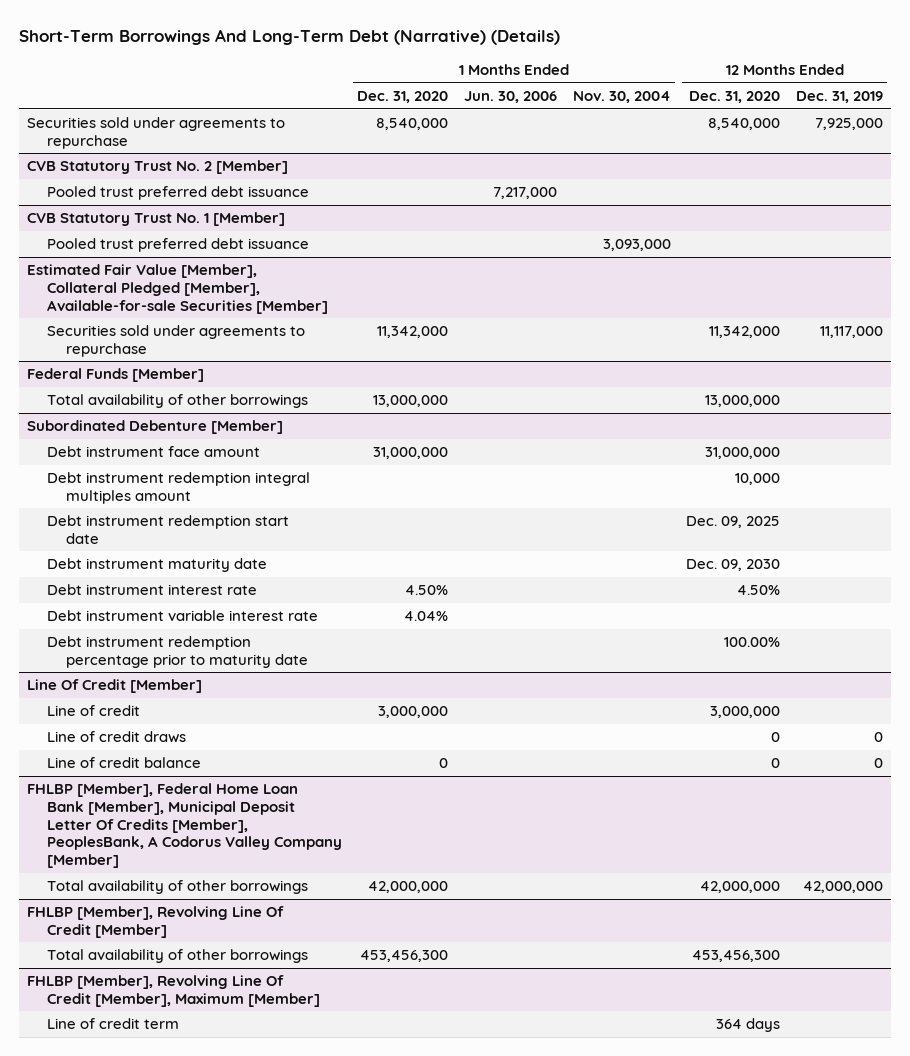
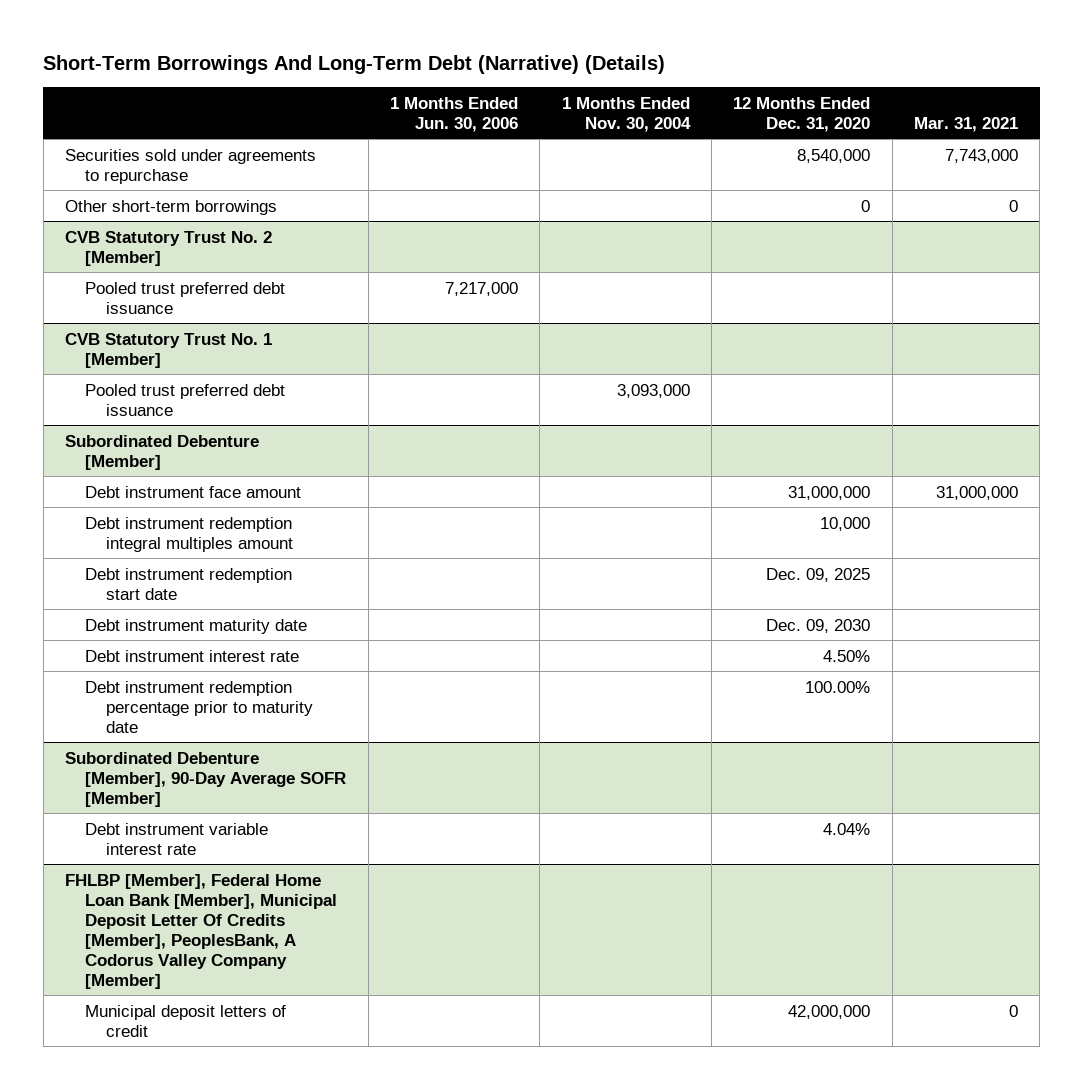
- | 1 Months Ended Dec. 31, 2020 | 1 Months Ended Jun. 30, 2006 | 1 Months Ended Nov. 30, 2004 | 12 Months Ended Dec. 31, 2020 | 12 Months Ended Dec. 31, 2019
+ | 1 Months Ended Jun. 30, 2006 | 1 Months Ended Nov. 30, 2004 | 12 Months Ended Dec. 31, 2020 | Mar. 31, 2021
+ Other short-term borrowings | | | 0 | 0
- Estimated Fair Value [Member], Collateral Pledged [Member], Available-for-sale Securities [Member]
- Securities sold under agreements to repurchase | 11,342,000 | | | 11,342,000 | 11,117,000
- Federal Funds [Member]
- Total availability of other borrowings | 13,000,000 | | | 13,000,000 |
@ Subordinated Debenture [Member]
- Debt instrument variable interest rate | 4.04% | | | |
- Line Of Credit [Member]
- Line of credit | 3,000,000 | | | 3,000,000 |
- Line of credit draws | | | | 0 | 0
- Line of credit balance | 0 | | | 0 | 0
+ Subordinated Debenture [Member], 90-Day Average SOFR [Member]
+ Debt instrument variable interest rate | | | 4.04% |
@ FHLBP [Member], Federal Home Loan Bank [Member], Municipal Deposit Letter Of Credits [Member], PeoplesBank, A Codorus Valley Company [Member]
- Total availability of other borrowings | 42,000,000 | | | 42,000,000 | 42,000,000
- FHLBP [Member], Revolving Line Of Credit [Member]
- Total availability of other borrowings | 453,456,300 | | | 453,456,300 |
- FHLBP [Member], Revolving Line Of Credit [Member], Maximum [Member]
- Line of credit term | | | | 364 days |
@ FHLBP [Member], Federal Home Loan Bank [Member], Municipal Deposit Letter Of Credits [Member], PeoplesBank, A Codorus Valley Company [Member]
+ Municipal deposit letters of credit | | | 42,000,000 | 0

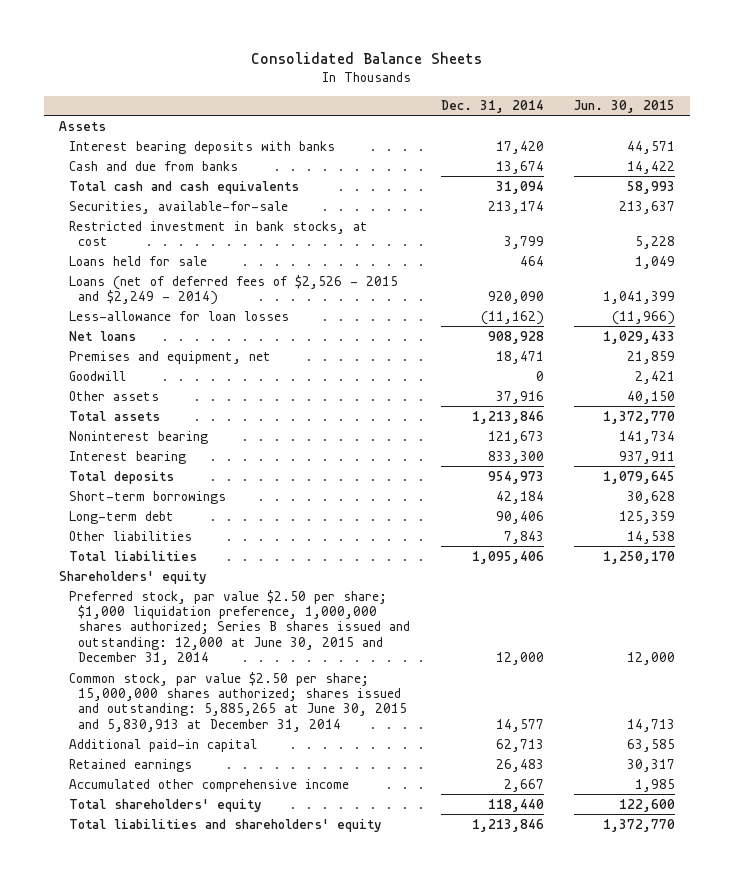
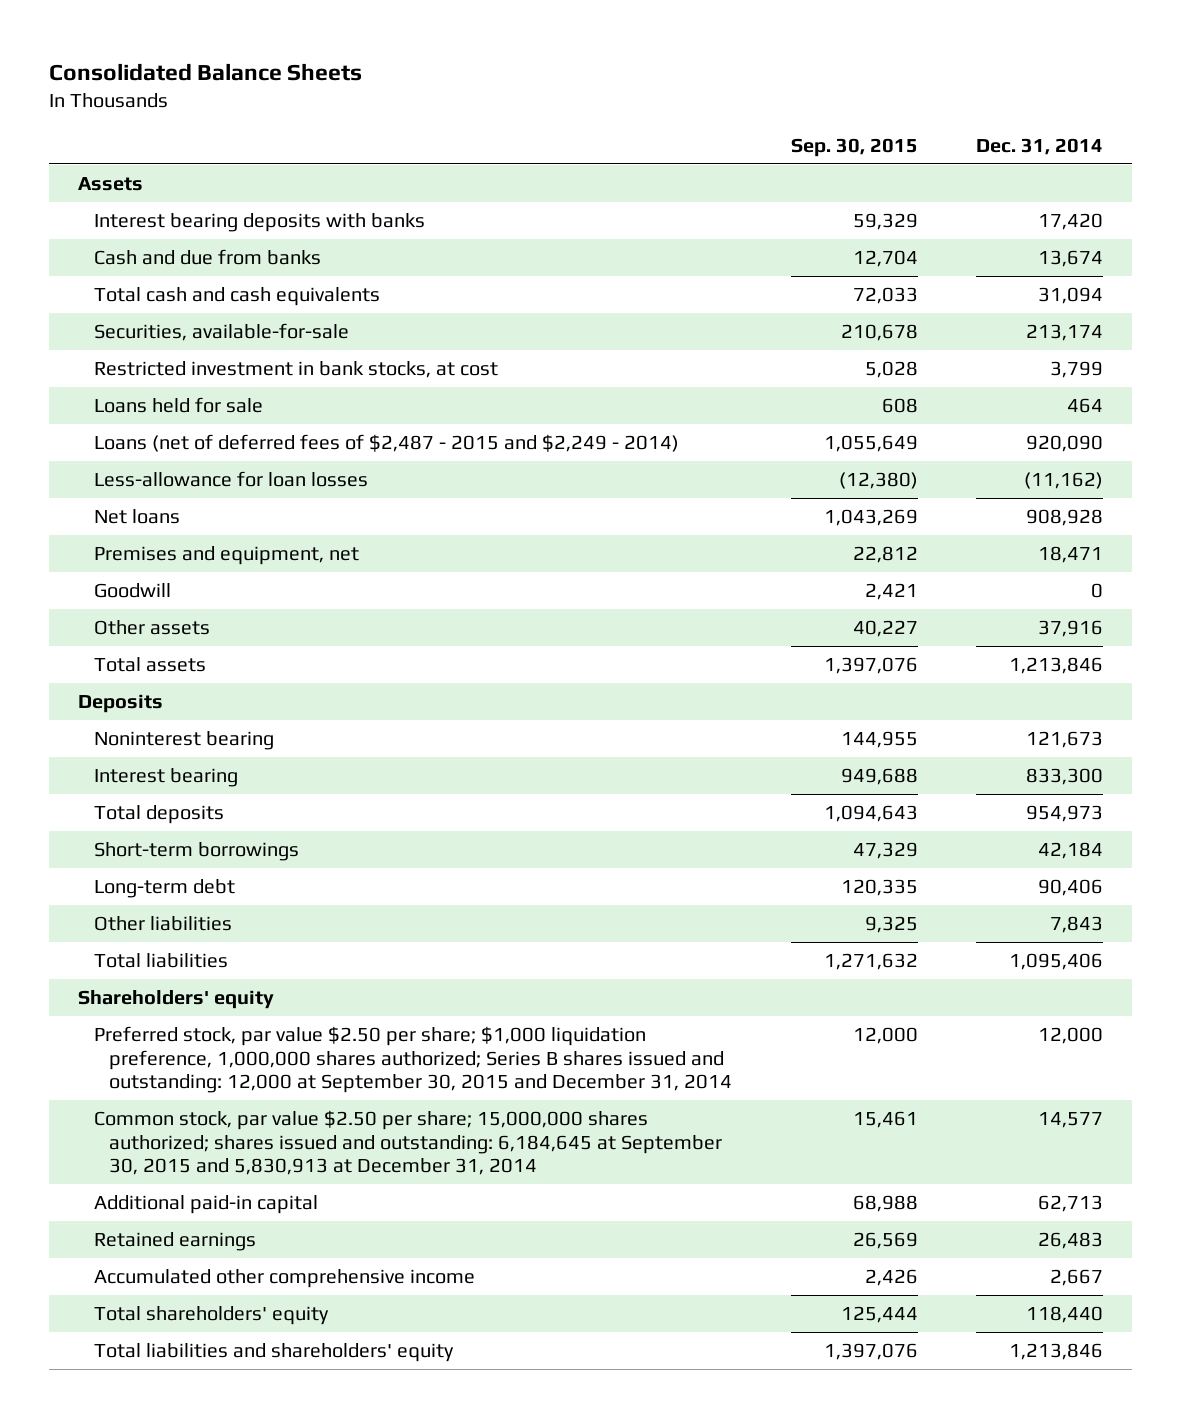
- | Dec. 31, 2014 | Jun. 30, 2015
+ | Sep. 30, 2015 | Dec. 31, 2014
- Loans (net of deferred fees of $2,526 - 2015 and $2,249 - 2014) | 920,090 | 1,041,399
+ Loans (net of deferred fees of $2,487 - 2015 and $2,249 - 2014) | 1,055,649 | 920,090
+ Deposits
- Preferred stock, par value $2.50 per share; $1,000 liquidation preference, 1,000,000 shares authorized; Series B shares issued and outstanding: 12,000 at June 30, 2015 and December 31, 2014 | 12,000 | 12,000
- Common stock, par value $2.50 per share; 15,000,000 shares authorized; shares issued and outstanding: 5,885,265 at June 30, 2015 and 5,830,913 at December 31, 2014 | 14,577 | 14,713
+ Preferred stock, par value $2.50 per share; $1,000 liquidation preference, 1,000,000 shares authorized; Series B shares issued and outstanding: 12,000 at September 30, 2015 and December 31, 2014 | 12,000 | 12,000
+ Common stock, par value $2.50 per share; 15,000,000 shares authorized; shares issued and outstanding: 6,184,645 at September 30, 2015 and 5,830,913 at December 31, 2014 | 15,461 | 14,577

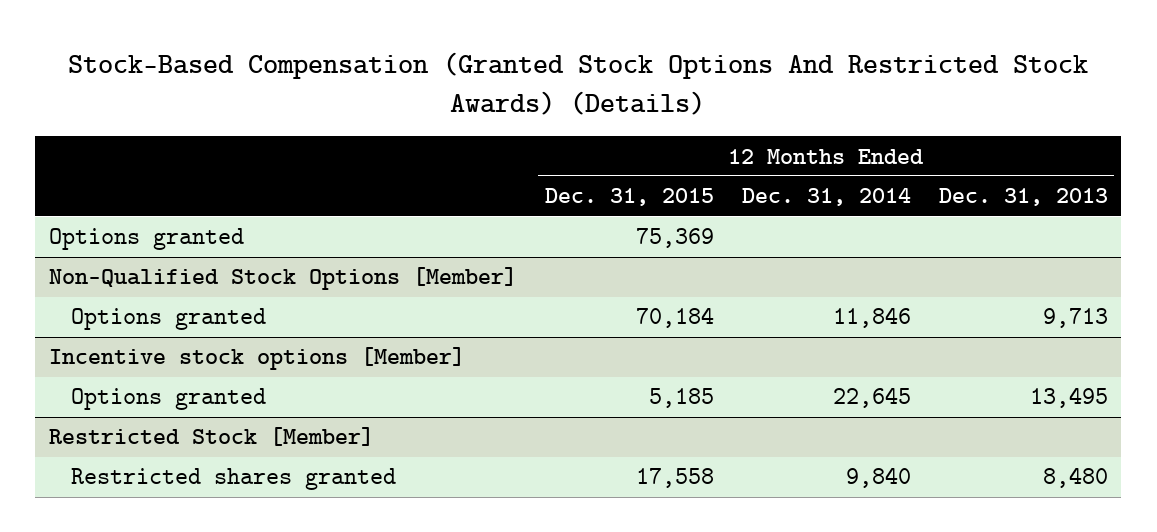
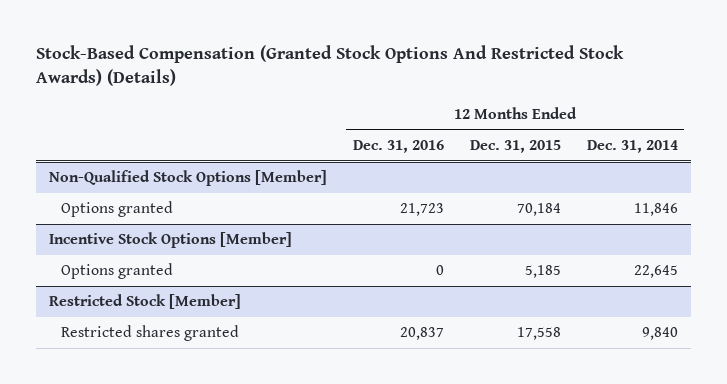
- | 12 Months Ended Dec. 31, 2015 | 12 Months Ended Dec. 31, 2014 | 12 Months Ended Dec. 31, 2013
+ | 12 Months Ended Dec. 31, 2016 | 12 Months Ended Dec. 31, 2015 | 12 Months Ended Dec. 31, 2014
- Options granted | 75,369 | |
- Incentive stock options [Member]
+ Incentive Stock Options [Member]

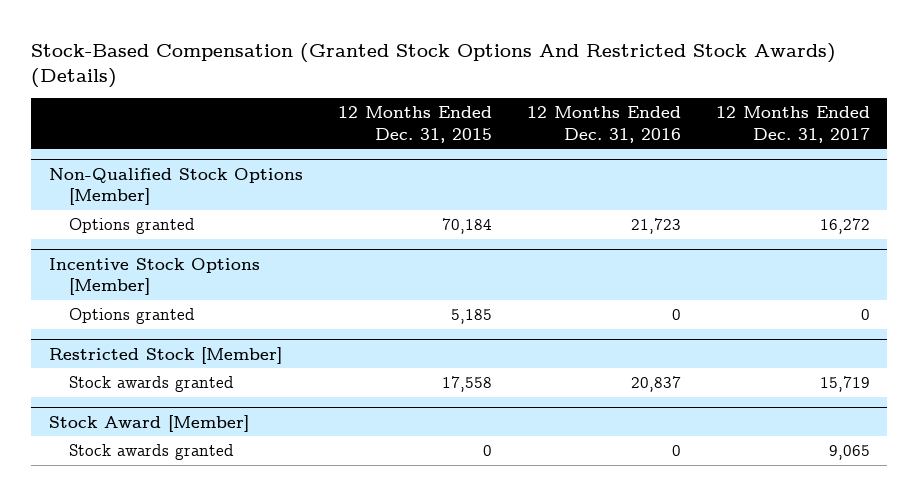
- | 12 Months Ended Dec. 31, 2016 | 12 Months Ended Dec. 31, 2015 | 12 Months Ended Dec. 31, 2014
+ | 12 Months Ended Dec. 31, 2015 | 12 Months Ended Dec. 31, 2016 | 12 Months Ended Dec. 31, 2017
@ Restricted Stock [Member]
- Restricted shares granted | 20,837 | 17,558 | 9,840
+ Stock awards granted | 17,558 | 20,837 | 15,719
+ Stock Award [Member]
+ Stock awards granted | 0 | 0 | 9,065

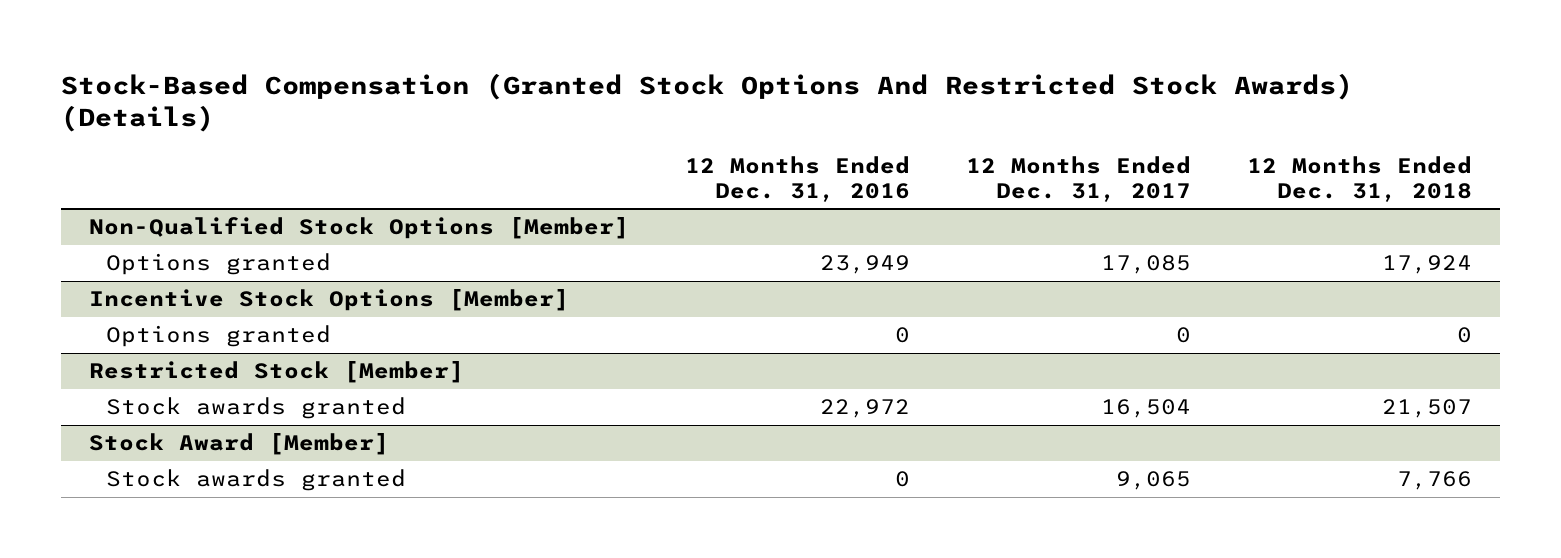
- | 12 Months Ended Dec. 31, 2015 | 12 Months Ended Dec. 31, 2016 | 12 Months Ended Dec. 31, 2017
+ | 12 Months Ended Dec. 31, 2016 | 12 Months Ended Dec. 31, 2017 | 12 Months Ended Dec. 31, 2018
@ Non-Qualified Stock Options [Member]
- Options granted | 70,184 | 21,723 | 16,272
+ Options granted | 23,949 | 17,085 | 17,924
@ Restricted Stock [Member]
- Stock awards granted | 17,558 | 20,837 | 15,719
+ Stock awards granted | 22,972 | 16,504 | 21,507

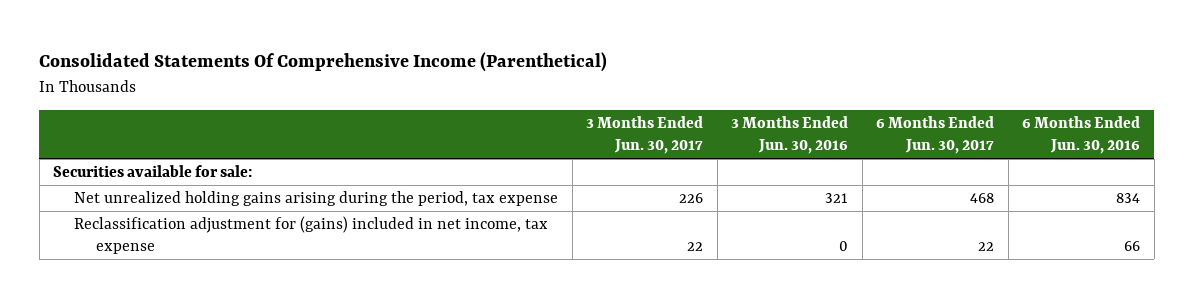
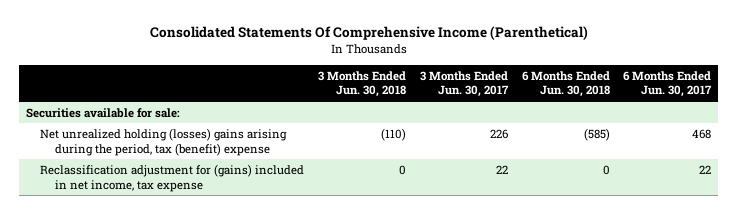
- | 3 Months Ended Jun. 30, 2017 | 3 Months Ended Jun. 30, 2016 | 6 Months Ended Jun. 30, 2017 | 6 Months Ended Jun. 30, 2016
+ | 3 Months Ended Jun. 30, 2018 | 3 Months Ended Jun. 30, 2017 | 6 Months Ended Jun. 30, 2018 | 6 Months Ended Jun. 30, 2017
- Net unrealized holding gains arising during the period, tax expense | 226 | 321 | 468 | 834
+ Net unrealized holding (losses) gains arising during the period, tax (benefit) expense | (110) | 226 | (585) | 468

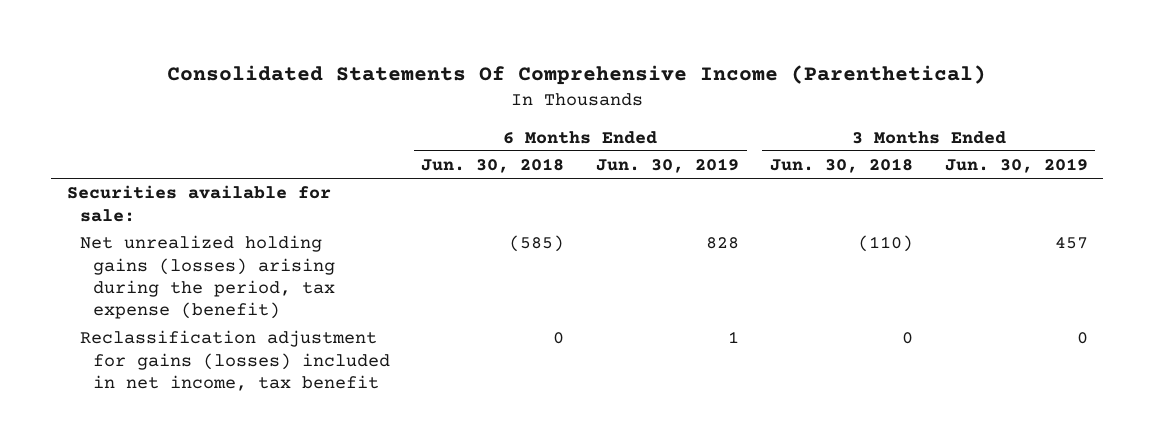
- | 3 Months Ended Jun. 30, 2018 | 3 Months Ended Jun. 30, 2017 | 6 Months Ended Jun. 30, 2018 | 6 Months Ended Jun. 30, 2017
+ | 6 Months Ended Jun. 30, 2018 | 6 Months Ended Jun. 30, 2019 | 3 Months Ended Jun. 30, 2018 | 3 Months Ended Jun. 30, 2019
- Net unrealized holding (losses) gains arising during the period, tax (benefit) expense | (110) | 226 | (585) | 468
- Reclassification adjustment for (gains) included in net income, tax expense | 0 | 22 | 0 | 22
+ Net unrealized holding gains (losses) arising during the period, tax expense (benefit) | (585) | 828 | (110) | 457
+ Reclassification adjustment for gains (losses) included in net income, tax benefit | 0 | 1 | 0 | 0

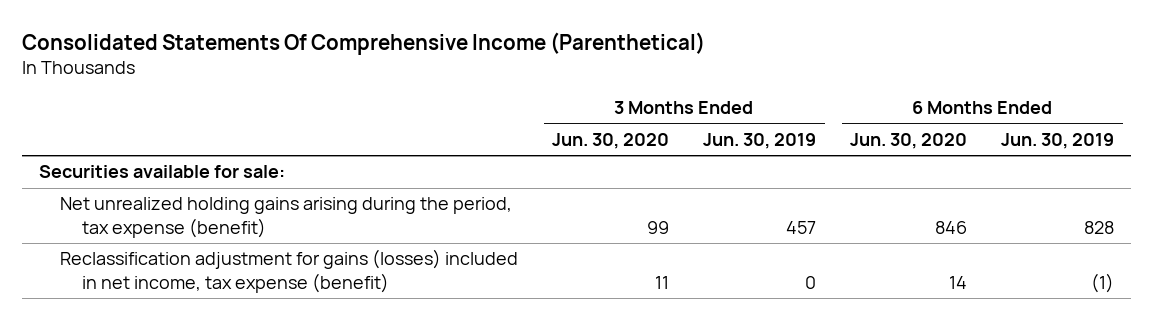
- | 6 Months Ended Jun. 30, 2018 | 6 Months Ended Jun. 30, 2019 | 3 Months Ended Jun. 30, 2018 | 3 Months Ended Jun. 30, 2019
+ | 3 Months Ended Jun. 30, 2020 | 3 Months Ended Jun. 30, 2019 | 6 Months Ended Jun. 30, 2020 | 6 Months Ended Jun. 30, 2019
- Net unrealized holding gains (losses) arising during the period, tax expense (benefit) | (585) | 828 | (110) | 457
- Reclassification adjustment for gains (losses) included in net income, tax benefit | 0 | 1 | 0 | 0
+ Net unrealized holding gains arising during the period, tax expense (benefit) | 99 | 457 | 846 | 828
+ Reclassification adjustment for gains (losses) included in net income, tax expense (benefit) | 11 | 0 | 14 | (1)

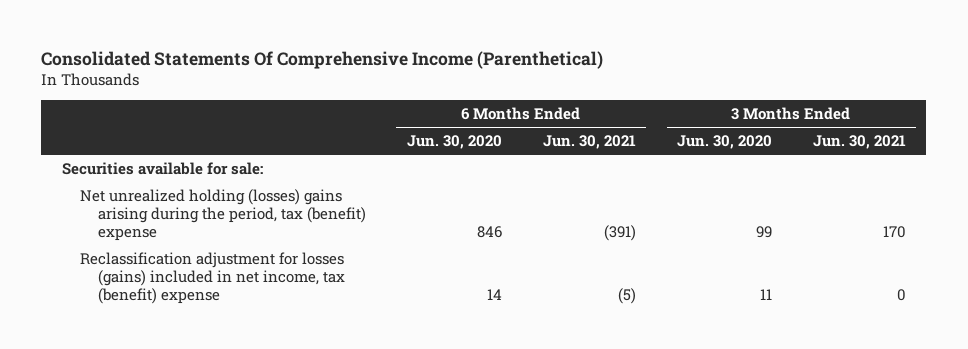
- | 3 Months Ended Jun. 30, 2020 | 3 Months Ended Jun. 30, 2019 | 6 Months Ended Jun. 30, 2020 | 6 Months Ended Jun. 30, 2019
+ | 6 Months Ended Jun. 30, 2020 | 6 Months Ended Jun. 30, 2021 | 3 Months Ended Jun. 30, 2020 | 3 Months Ended Jun. 30, 2021
- Net unrealized holding gains arising during the period, tax expense (benefit) | 99 | 457 | 846 | 828
- Reclassification adjustment for gains (losses) included in net income, tax expense (benefit) | 11 | 0 | 14 | (1)
+ Net unrealized holding (losses) gains arising during the period, tax (benefit) expense | 846 | (391) | 99 | 170
+ Reclassification adjustment for losses (gains) included in net income, tax (benefit) expense | 14 | (5) | 11 | 0

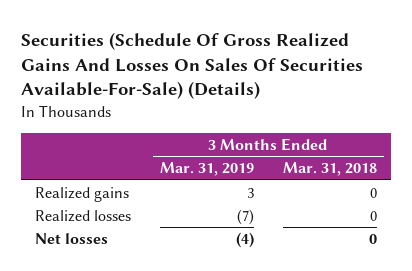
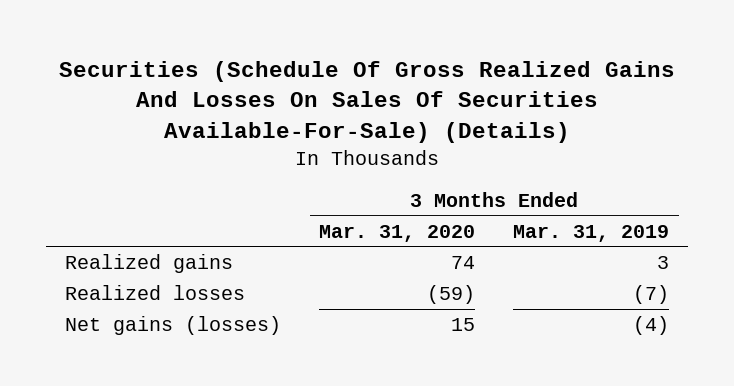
- | 3 Months Ended Mar. 31, 2019 | 3 Months Ended Mar. 31, 2018
+ | 3 Months Ended Mar. 31, 2020 | 3 Months Ended Mar. 31, 2019
- Net losses | (4) | 0
+ Net gains (losses) | 15 | (4)

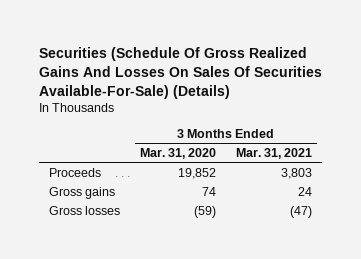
- | 3 Months Ended Mar. 31, 2020 | 3 Months Ended Mar. 31, 2019
+ | 3 Months Ended Mar. 31, 2020 | 3 Months Ended Mar. 31, 2021
- Realized gains | 74 | 3
- Realized losses | (59) | (7)
- Net gains (losses) | 15 | (4)
+ Proceeds | 19,852 | 3,803
+ Gross gains | 74 | 24
+ Gross losses | (59) | (47)

